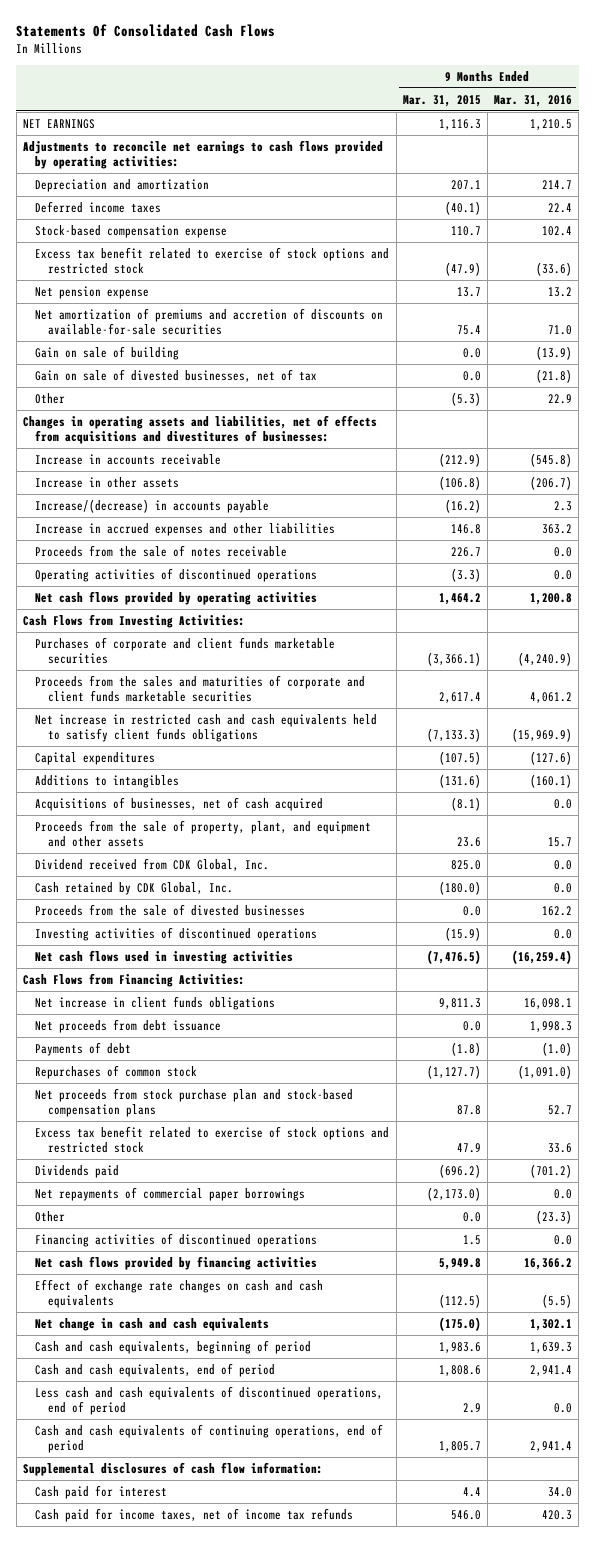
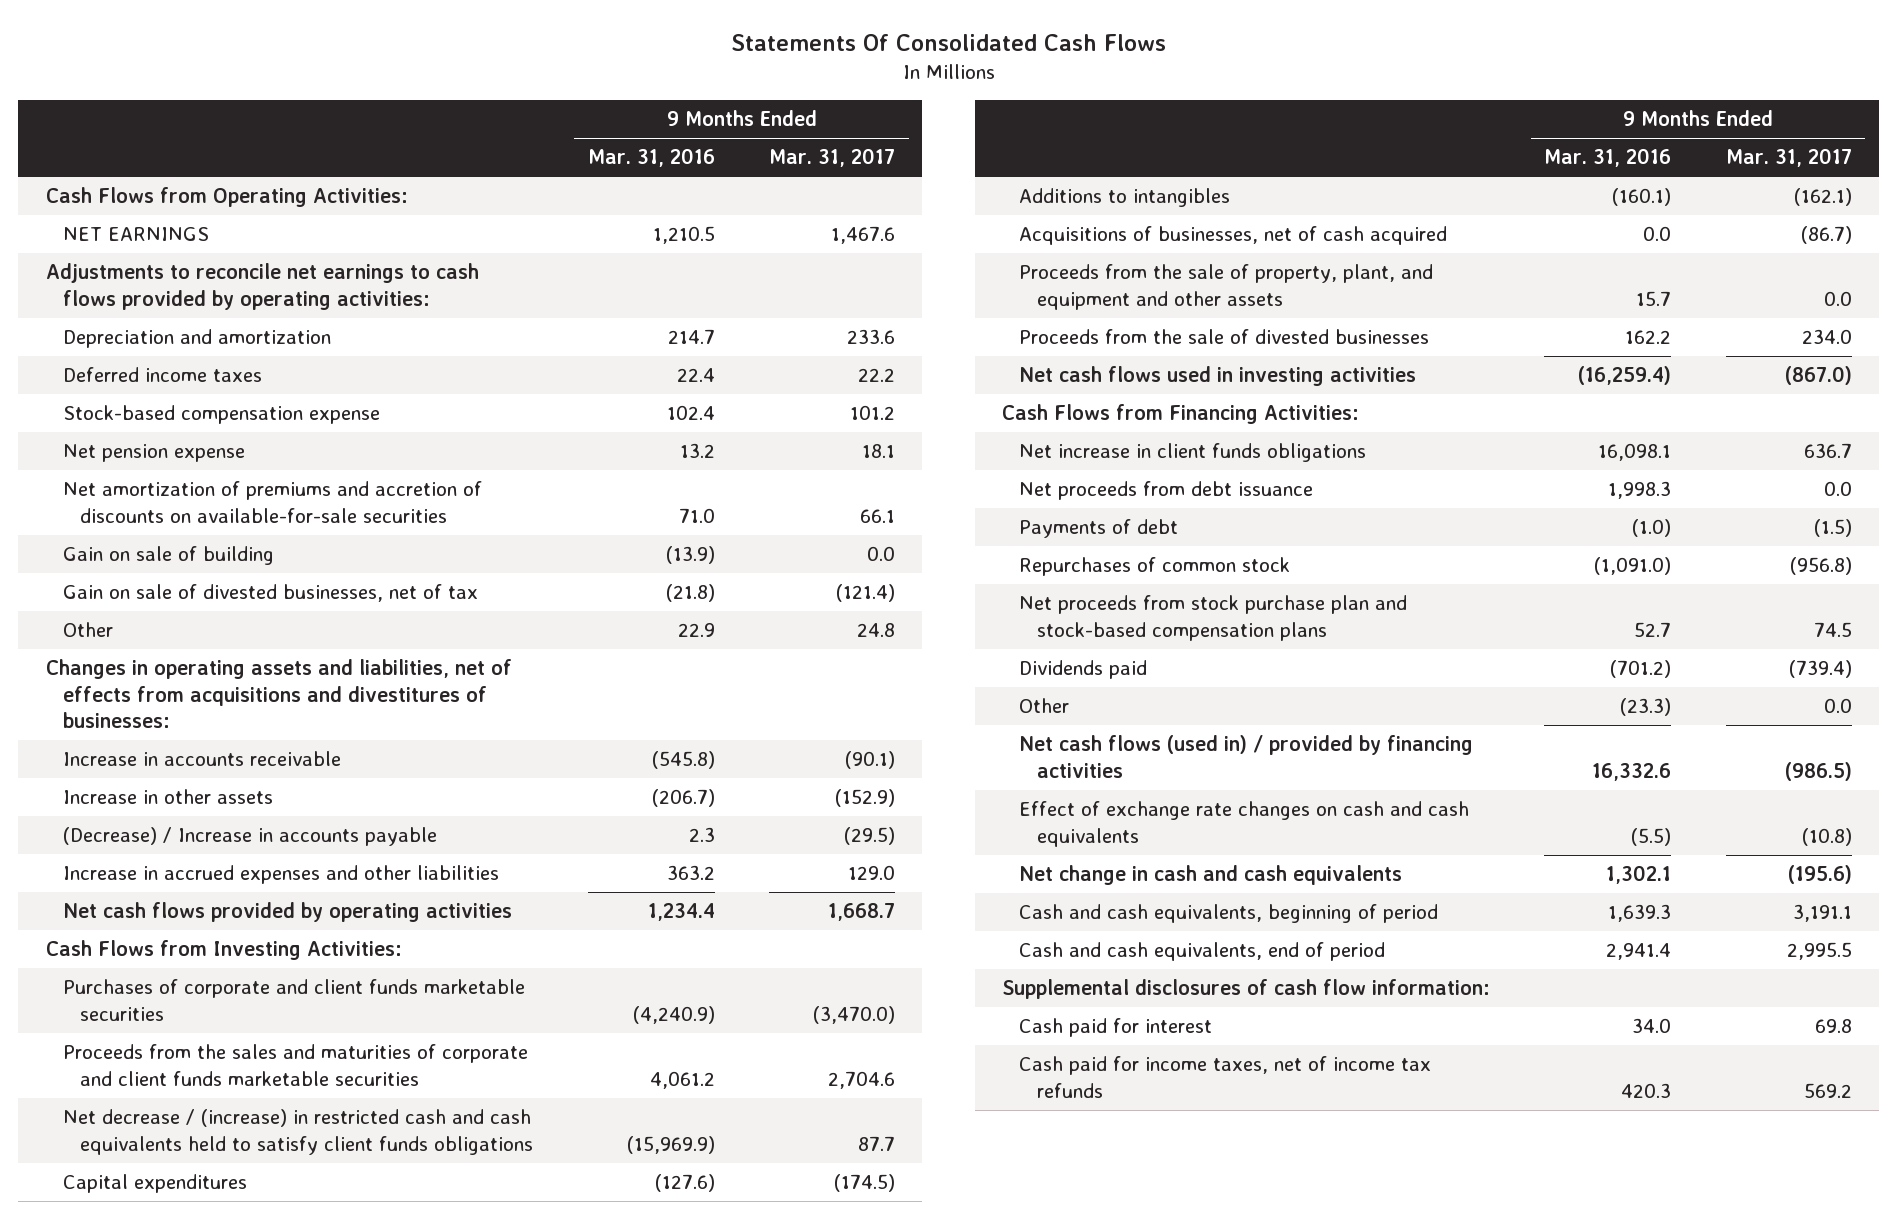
- | 9 Months Ended Mar. 31, 2015 | 9 Months Ended Mar. 31, 2016
+ | 9 Months Ended Mar. 31, 2016 | 9 Months Ended Mar. 31, 2017
+ Cash Flows from Operating Activities:
- Excess tax benefit related to exercise of stock options and restricted stock | (47.9) | (33.6)
- Increase/(decrease) in accounts payable | (16.2) | 2.3
+ (Decrease) / Increase in accounts payable | 2.3 | (29.5)
- Proceeds from the sale of notes receivable | 226.7 | 0.0
- Operating activities of discontinued operations | (3.3) | 0.0
- Net cash flows provided by operating activities | 1,464.2 | 1,200.8
+ Net cash flows provided by operating activities | 1,234.4 | 1,668.7
- Net increase in restricted cash and cash equivalents held to satisfy client funds obligations | (7,133.3) | (15,969.9)
+ Net decrease / (increase) in restricted cash and cash equivalents held to satisfy client funds obligations | (15,969.9) | 87.7
- Dividend received from CDK Global, Inc. | 825.0 | 0.0
- Cash retained by CDK Global, Inc. | (180.0) | 0.0
- Investing activities of discontinued operations | (15.9) | 0.0
- Excess tax benefit related to exercise of stock options and restricted stock | 47.9 | 33.6
- Net repayments of commercial paper borrowings | (2,173.0) | 0.0
- Financing activities of discontinued operations | 1.5 | 0.0
- Net cash flows provided by financing activities | 5,949.8 | 16,366.2
+ Net cash flows (used in) / provided by financing activities | 16,332.6 | (986.5)
- Less cash and cash equivalents of discontinued operations, end of period | 2.9 | 0.0
- Cash and cash equivalents of continuing operations, end of period | 1,805.7 | 2,941.4

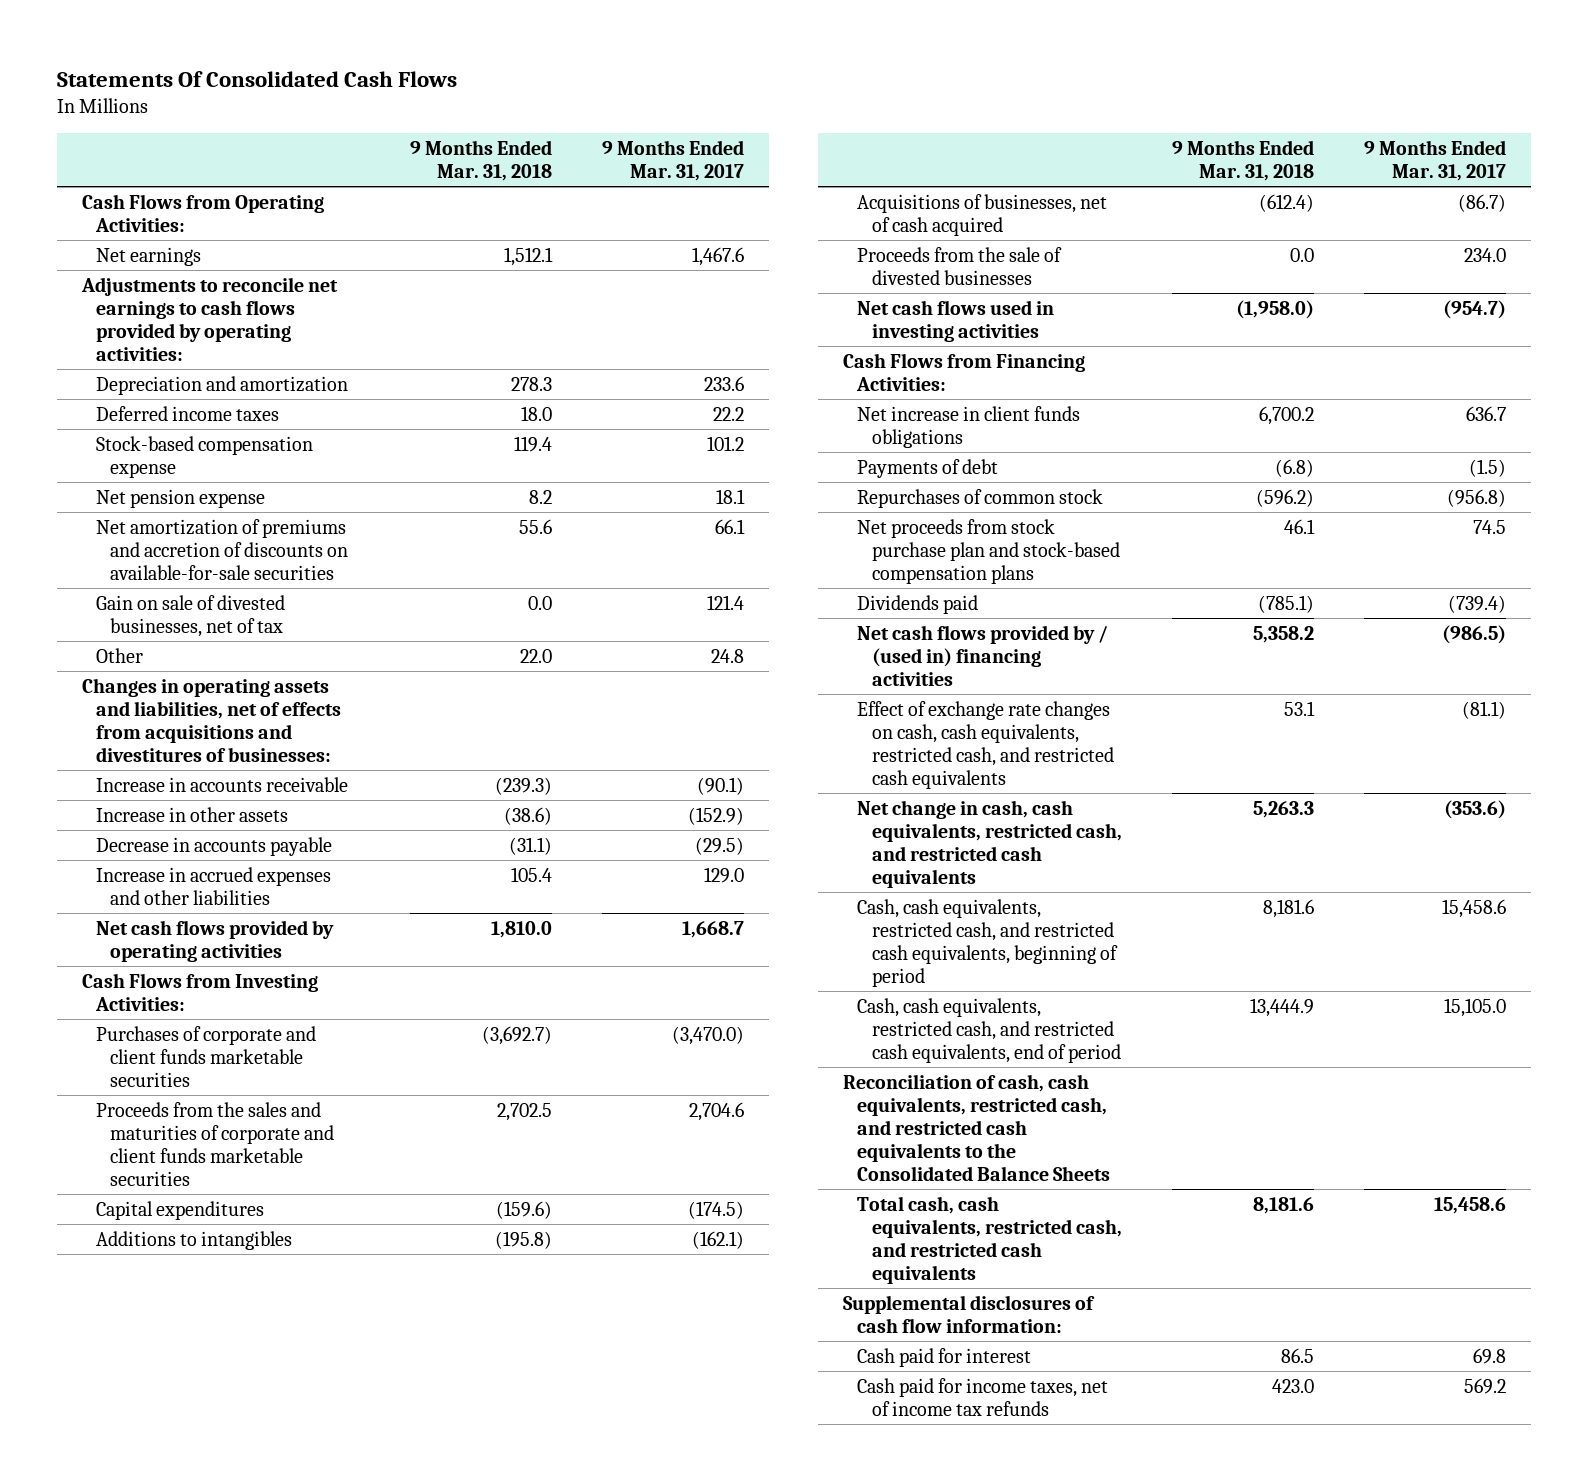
- | 9 Months Ended Mar. 31, 2016 | 9 Months Ended Mar. 31, 2017
+ | 9 Months Ended Mar. 31, 2018 | 9 Months Ended Mar. 31, 2017
- NET EARNINGS | 1,210.5 | 1,467.6
+ Net earnings | 1,512.1 | 1,467.6
- Gain on sale of building | (13.9) | 0.0
- Gain on sale of divested businesses, net of tax | (21.8) | (121.4)
+ Gain on sale of divested businesses, net of tax | 0.0 | 121.4
- (Decrease) / Increase in accounts payable | 2.3 | (29.5)
+ Decrease in accounts payable | (31.1) | (29.5)
- Net decrease / (increase) in restricted cash and cash equivalents held to satisfy client funds obligations | (15,969.9) | 87.7
- Proceeds from the sale of property, plant, and equipment and other assets | 15.7 | 0.0
- Net cash flows used in investing activities | (16,259.4) | (867.0)
+ Net cash flows used in investing activities | (1,958.0) | (954.7)
- Net proceeds from debt issuance | 1,998.3 | 0.0
- Other | (23.3) | 0.0
- Net cash flows (used in) / provided by financing activities | 16,332.6 | (986.5)
- Effect of exchange rate changes on cash and cash equivalents | (5.5) | (10.8)
- Net change in cash and cash equivalents | 1,302.1 | (195.6)
- Cash and cash equivalents, beginning of period | 1,639.3 | 3,191.1
- Cash and cash equivalents, end of period | 2,941.4 | 2,995.5
+ Net cash flows provided by / (used in) financing activities | 5,358.2 | (986.5)
+ Effect of exchange rate changes on cash, cash equivalents, restricted cash, and restricted cash equivalents | 53.1 | (81.1)
+ Net change in cash, cash equivalents, restricted cash, and restricted cash equivalents | 5,263.3 | (353.6)
+ Cash, cash equivalents, restricted cash, and restricted cash equivalents, beginning of period | 8,181.6 | 15,458.6
+ Cash, cash equivalents, restricted cash, and restricted cash equivalents, end of period | 13,444.9 | 15,105.0
+ Reconciliation of cash, cash equivalents, restricted cash, and restricted cash equivalents to the Consolidated Balance Sheets
+ Total cash, cash equivalents, restricted cash, and restricted cash equivalents | 8,181.6 | 15,458.6

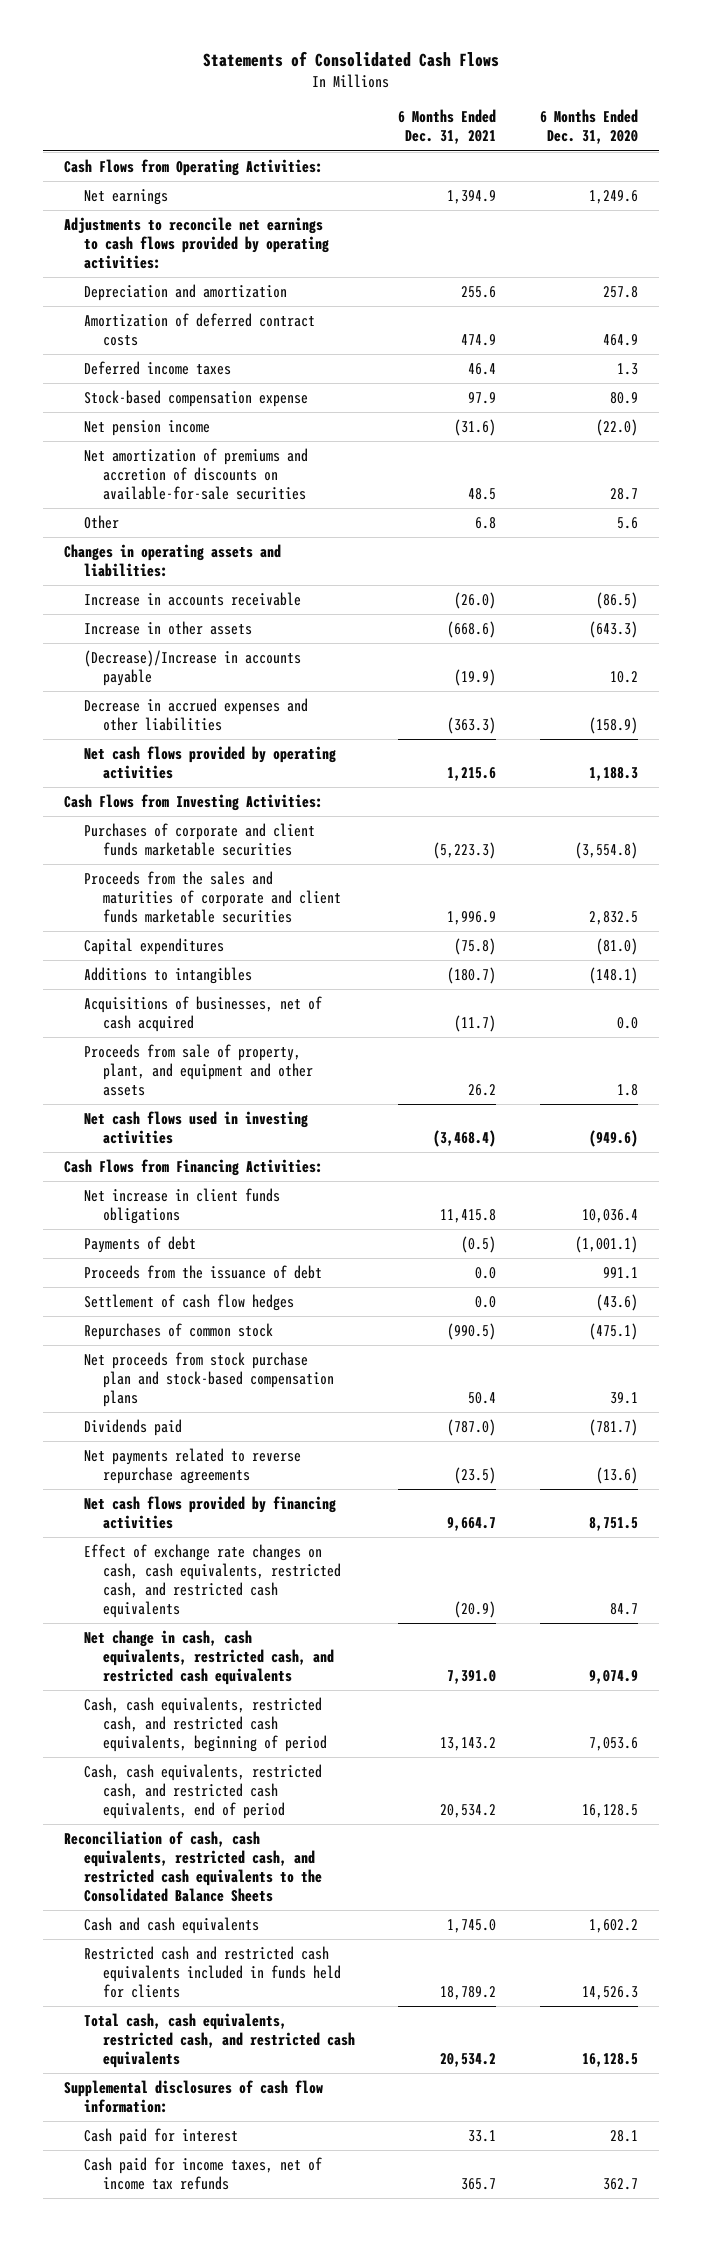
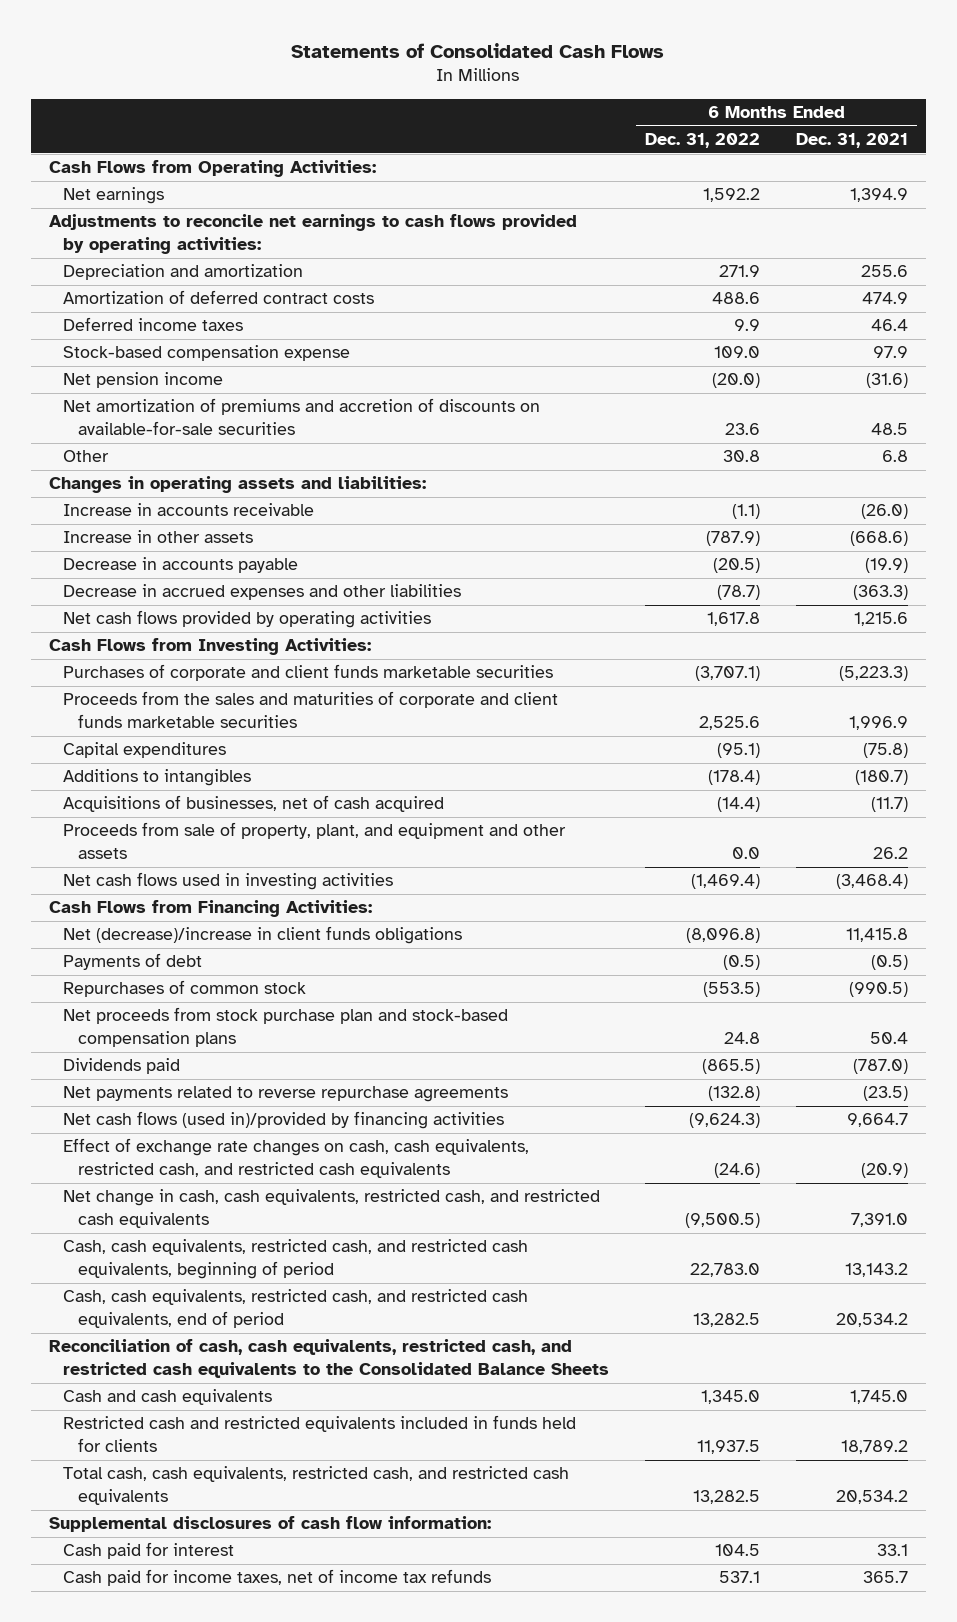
- | 6 Months Ended Dec. 31, 2021 | 6 Months Ended Dec. 31, 2020
+ | 6 Months Ended Dec. 31, 2022 | 6 Months Ended Dec. 31, 2021
- (Decrease)/Increase in accounts payable | (19.9) | 10.2
+ Decrease in accounts payable | (20.5) | (19.9)
- Net increase in client funds obligations | 11,415.8 | 10,036.4
+ Net (decrease)/increase in client funds obligations | (8,096.8) | 11,415.8
- Proceeds from the issuance of debt | 0.0 | 991.1
- Settlement of cash flow hedges | 0.0 | (43.6)
- Net cash flows provided by financing activities | 9,664.7 | 8,751.5
+ Net cash flows (used in)/provided by financing activities | (9,624.3) | 9,664.7
- Restricted cash and restricted cash equivalents included in funds held for clients | 18,789.2 | 14,526.3
+ Restricted cash and restricted equivalents included in funds held for clients | 11,937.5 | 18,789.2

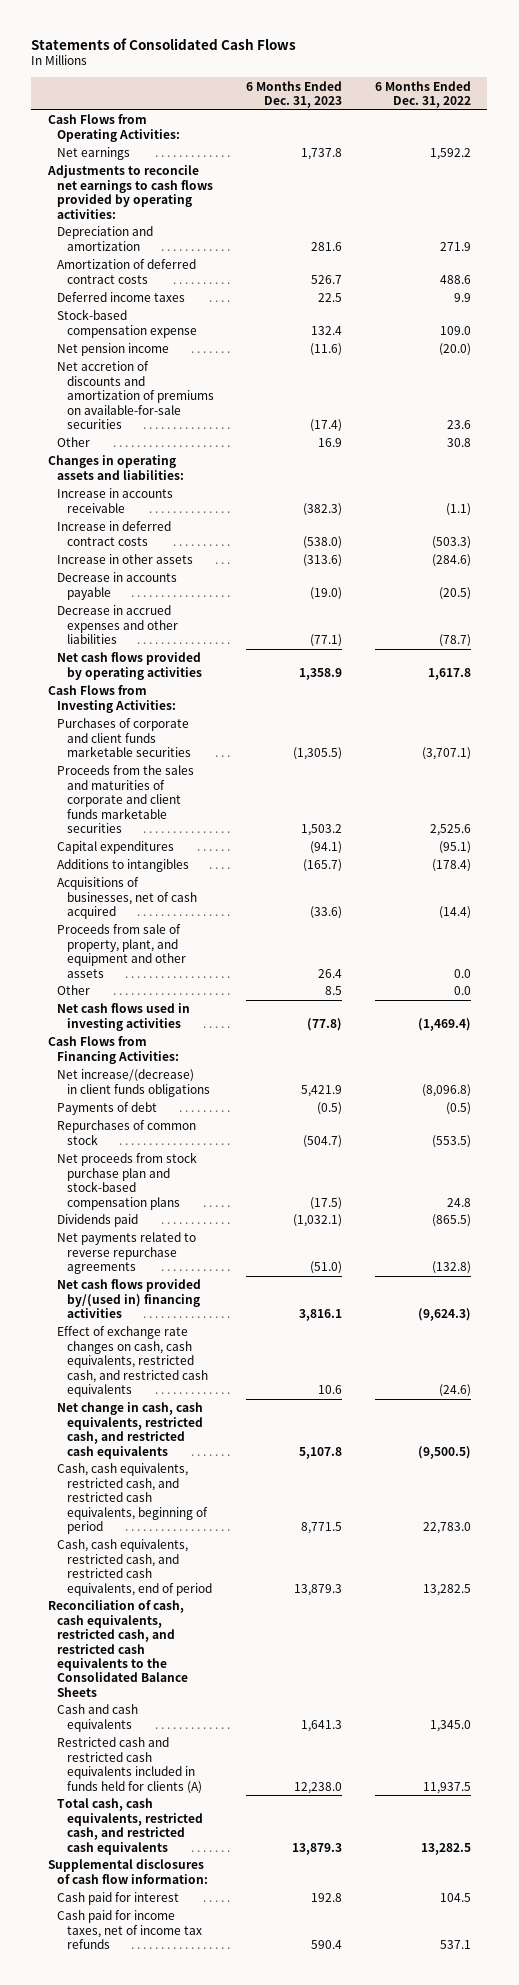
- | 6 Months Ended Dec. 31, 2022 | 6 Months Ended Dec. 31, 2021
+ | 6 Months Ended Dec. 31, 2023 | 6 Months Ended Dec. 31, 2022
- Net amortization of premiums and accretion of discounts on available-for-sale securities | 23.6 | 48.5
+ Net accretion of discounts and amortization of premiums on available-for-sale securities | (17.4) | 23.6
- Increase in other assets | (787.9) | (668.6)
+ Increase in deferred contract costs | (538.0) | (503.3)
+ Increase in other assets | (313.6) | (284.6)
+ Other | 8.5 | 0.0
- Net (decrease)/increase in client funds obligations | (8,096.8) | 11,415.8
+ Net increase/(decrease) in client funds obligations | 5,421.9 | (8,096.8)
- Net cash flows (used in)/provided by financing activities | (9,624.3) | 9,664.7
+ Net cash flows provided by/(used in) financing activities | 3,816.1 | (9,624.3)
- Restricted cash and restricted equivalents included in funds held for clients | 11,937.5 | 18,789.2
+ Restricted cash and restricted cash equivalents included in funds held for clients (A) | 12,238.0 | 11,937.5

